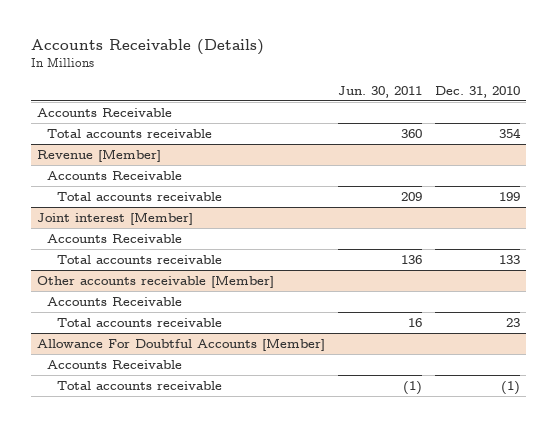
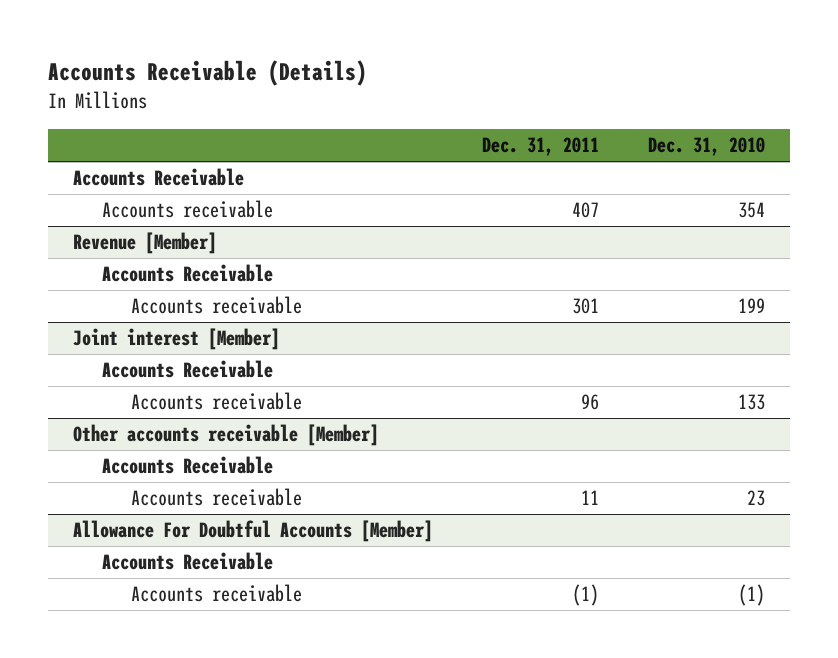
- | Jun. 30, 2011 | Dec. 31, 2010
+ | Dec. 31, 2011 | Dec. 31, 2010
- Total accounts receivable | 360 | 354
+ Accounts receivable | 407 | 354
@ Revenue [Member]
- Total accounts receivable | 209 | 199
+ Accounts receivable | 301 | 199
@ Joint interest [Member]
- Total accounts receivable | 136 | 133
+ Accounts receivable | 96 | 133
@ Other accounts receivable [Member]
- Total accounts receivable | 16 | 23
+ Accounts receivable | 11 | 23
@ Allowance For Doubtful Accounts [Member]
- Total accounts receivable | (1) | (1)
+ Accounts receivable | (1) | (1)

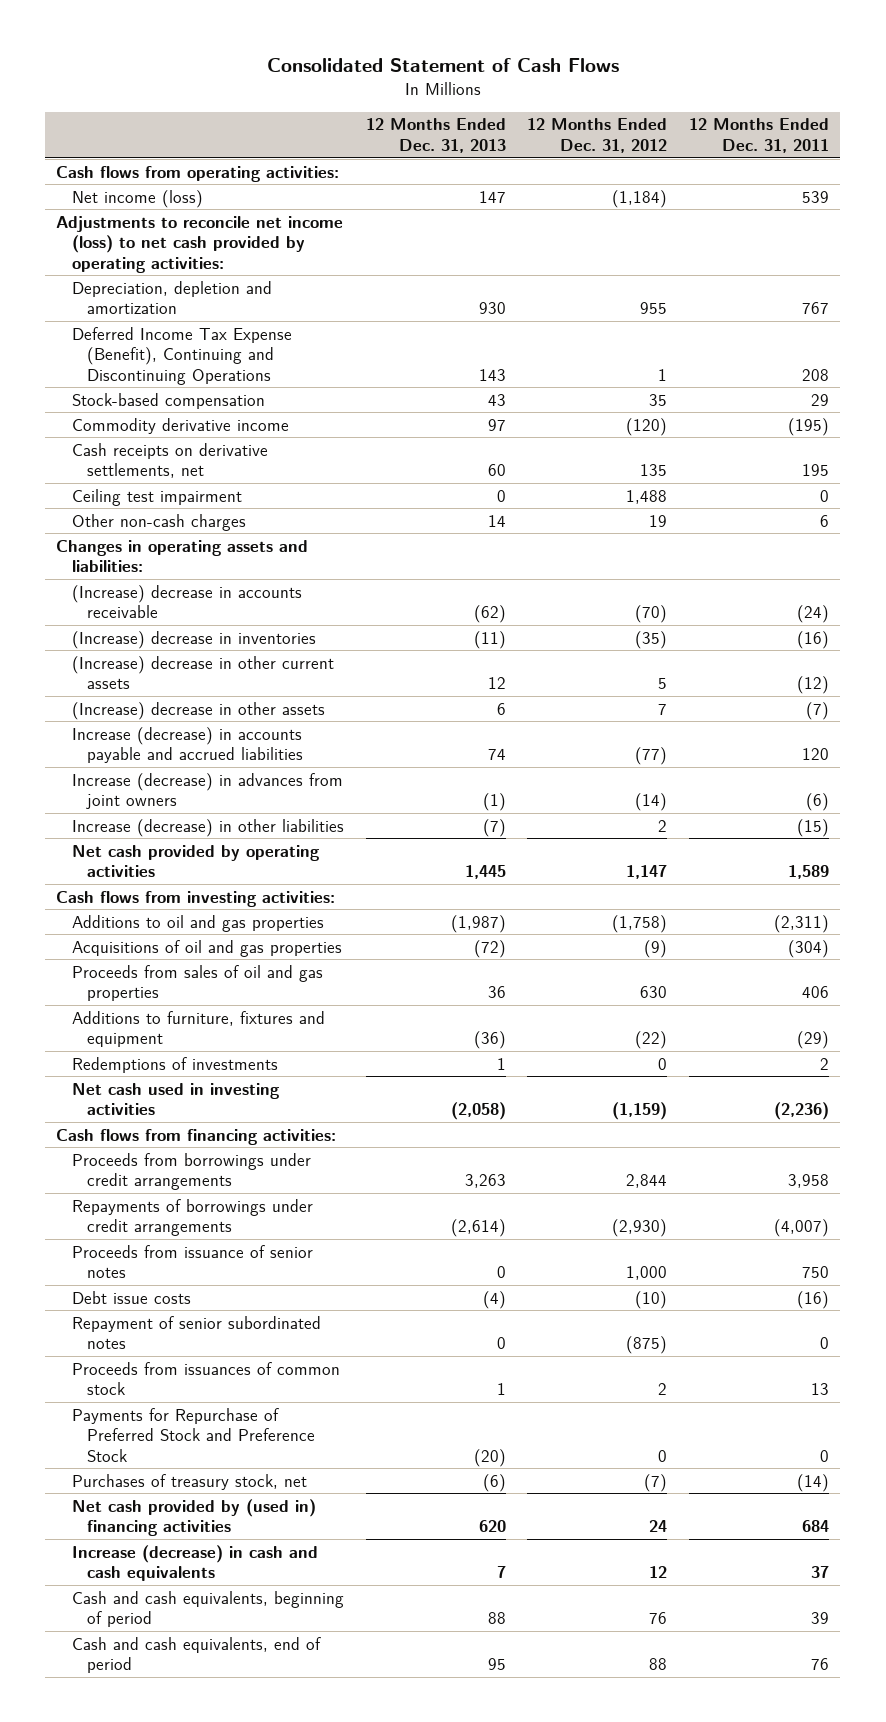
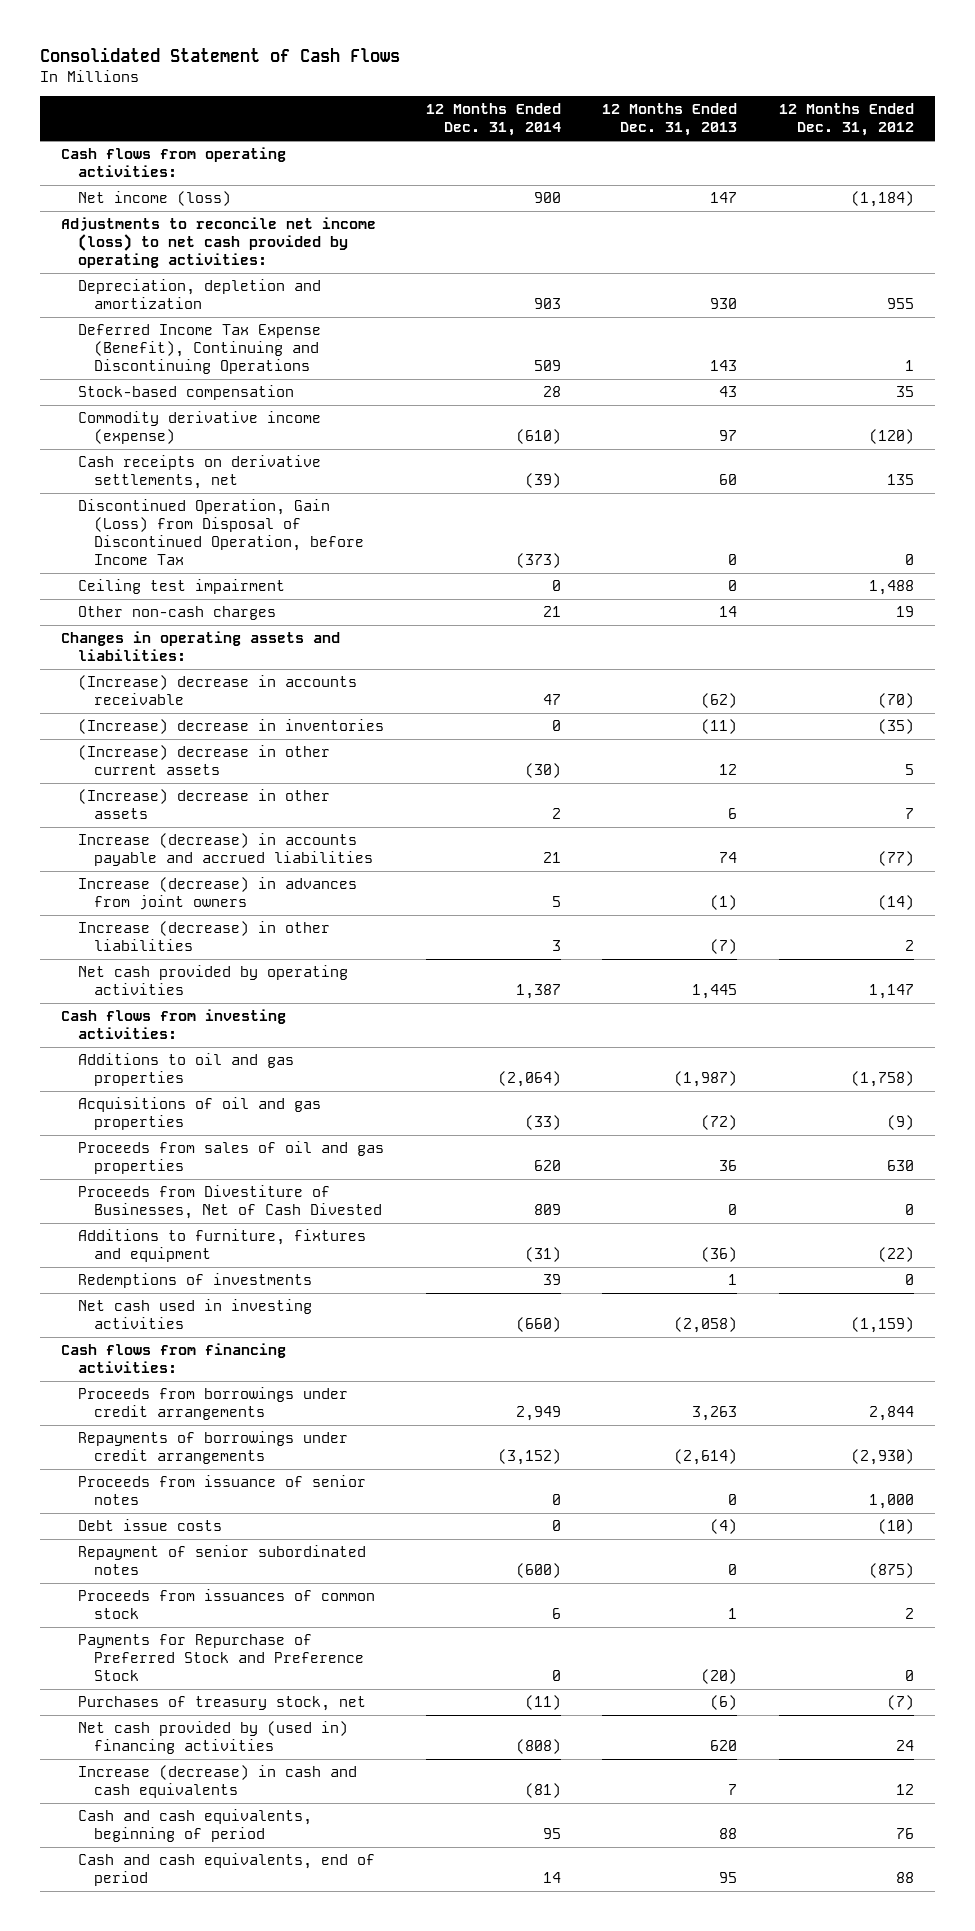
- | 12 Months Ended Dec. 31, 2013 | 12 Months Ended Dec. 31, 2012 | 12 Months Ended Dec. 31, 2011
+ | 12 Months Ended Dec. 31, 2014 | 12 Months Ended Dec. 31, 2013 | 12 Months Ended Dec. 31, 2012
- Commodity derivative income | 97 | (120) | (195)
+ Commodity derivative income (expense) | (610) | 97 | (120)
+ Discontinued Operation, Gain (Loss) from Disposal of Discontinued Operation, before Income Tax | (373) | 0 | 0
+ Proceeds from Divestiture of Businesses, Net of Cash Divested | 809 | 0 | 0

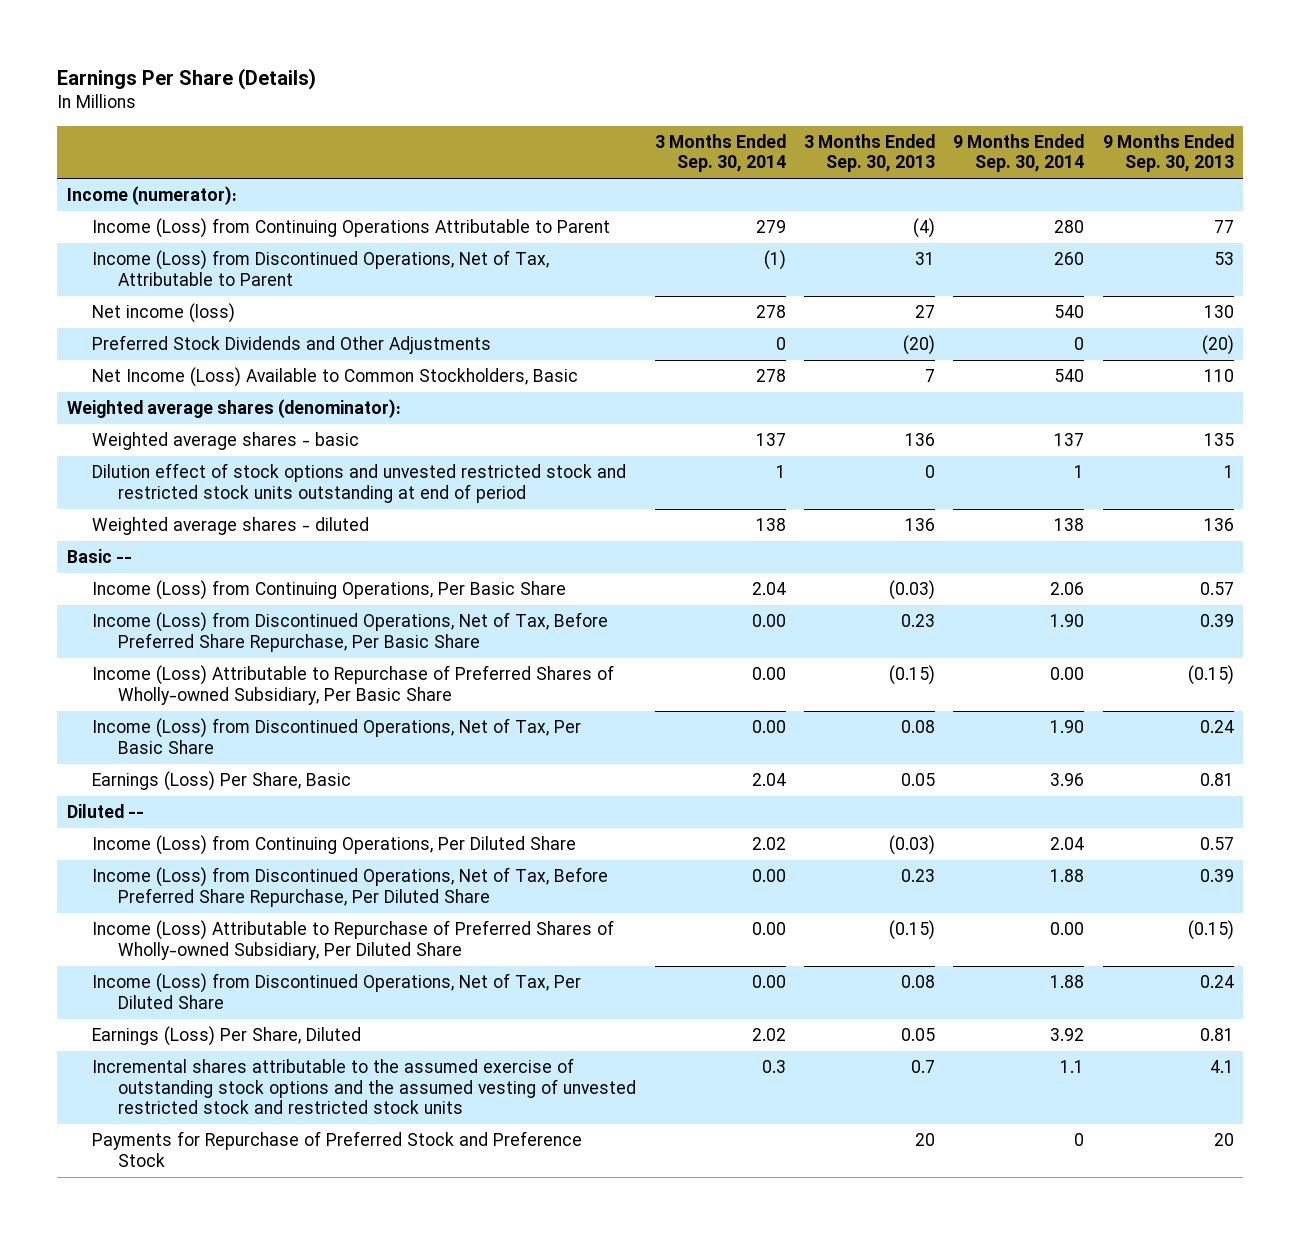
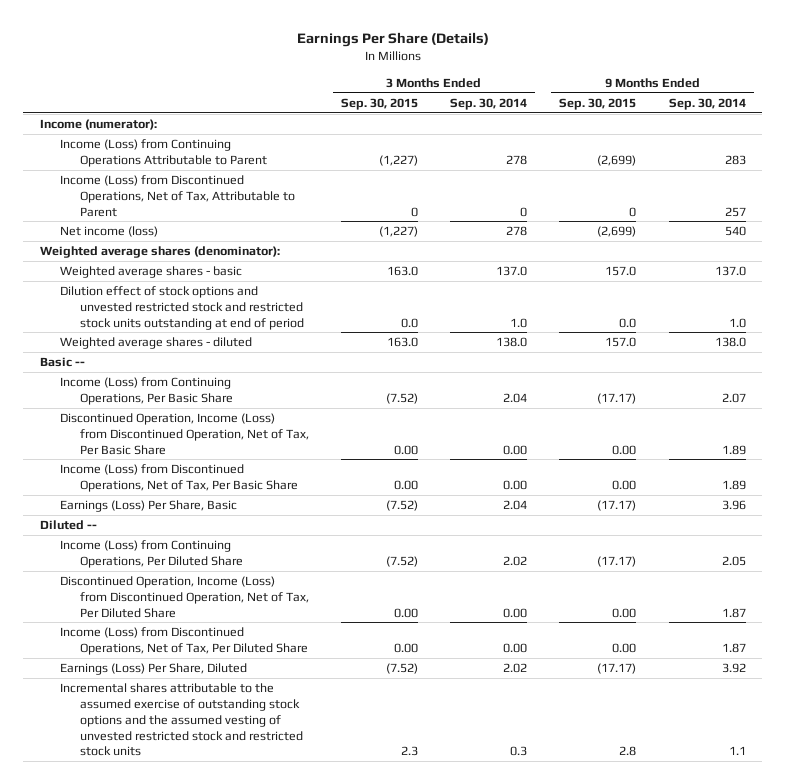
- | 3 Months Ended Sep. 30, 2014 | 3 Months Ended Sep. 30, 2013 | 9 Months Ended Sep. 30, 2014 | 9 Months Ended Sep. 30, 2013
+ | 3 Months Ended Sep. 30, 2015 | 3 Months Ended Sep. 30, 2014 | 9 Months Ended Sep. 30, 2015 | 9 Months Ended Sep. 30, 2014
- Income (Loss) from Continuing Operations Attributable to Parent | 279 | (4) | 280 | 77
- Income (Loss) from Discontinued Operations, Net of Tax, Attributable to Parent | (1) | 31 | 260 | 53
+ Income (Loss) from Continuing Operations Attributable to Parent | (1,227) | 278 | (2,699) | 283
+ Income (Loss) from Discontinued Operations, Net of Tax, Attributable to Parent | 0 | 0 | 0 | 257
- Preferred Stock Dividends and Other Adjustments | 0 | (20) | 0 | (20)
- Net Income (Loss) Available to Common Stockholders, Basic | 278 | 7 | 540 | 110
- Weighted average shares - basic | 137 | 136 | 137 | 135
- Dilution effect of stock options and unvested restricted stock and restricted stock units outstanding at end of period | 1 | 0 | 1 | 1
- Weighted average shares - diluted | 138 | 136 | 138 | 136
+ Weighted average shares - basic | 163.0 | 137.0 | 157.0 | 137.0
+ Dilution effect of stock options and unvested restricted stock and restricted stock units outstanding at end of period | 0.0 | 1.0 | 0.0 | 1.0
+ Weighted average shares - diluted | 163.0 | 138.0 | 157.0 | 138.0
- Income (Loss) from Continuing Operations, Per Basic Share | 2.04 | (0.03) | 2.06 | 0.57
- Income (Loss) from Discontinued Operations, Net of Tax, Before Preferred Share Repurchase, Per Basic Share | 0.00 | 0.23 | 1.90 | 0.39
- Income (Loss) Attributable to Repurchase of Preferred Shares of Wholly-owned Subsidiary, Per Basic Share | 0.00 | (0.15) | 0.00 | (0.15)
- Income (Loss) from Discontinued Operations, Net of Tax, Per Basic Share | 0.00 | 0.08 | 1.90 | 0.24
+ Income (Loss) from Continuing Operations, Per Basic Share | (7.52) | 2.04 | (17.17) | 2.07
+ Discontinued Operation, Income (Loss) from Discontinued Operation, Net of Tax, Per Basic Share | 0.00 | 0.00 | 0.00 | 1.89
+ Income (Loss) from Discontinued Operations, Net of Tax, Per Basic Share | 0.00 | 0.00 | 0.00 | 1.89
- Income (Loss) from Continuing Operations, Per Diluted Share | 2.02 | (0.03) | 2.04 | 0.57
- Income (Loss) from Discontinued Operations, Net of Tax, Before Preferred Share Repurchase, Per Diluted Share | 0.00 | 0.23 | 1.88 | 0.39
- Income (Loss) Attributable to Repurchase of Preferred Shares of Wholly-owned Subsidiary, Per Diluted Share | 0.00 | (0.15) | 0.00 | (0.15)
- Income (Loss) from Discontinued Operations, Net of Tax, Per Diluted Share | 0.00 | 0.08 | 1.88 | 0.24
+ Income (Loss) from Continuing Operations, Per Diluted Share | (7.52) | 2.02 | (17.17) | 2.05
+ Discontinued Operation, Income (Loss) from Discontinued Operation, Net of Tax, Per Diluted Share | 0.00 | 0.00 | 0.00 | 1.87
+ Income (Loss) from Discontinued Operations, Net of Tax, Per Diluted Share | 0.00 | 0.00 | 0.00 | 1.87
- Payments for Repurchase of Preferred Stock and Preference Stock | | 20 | 0 | 20

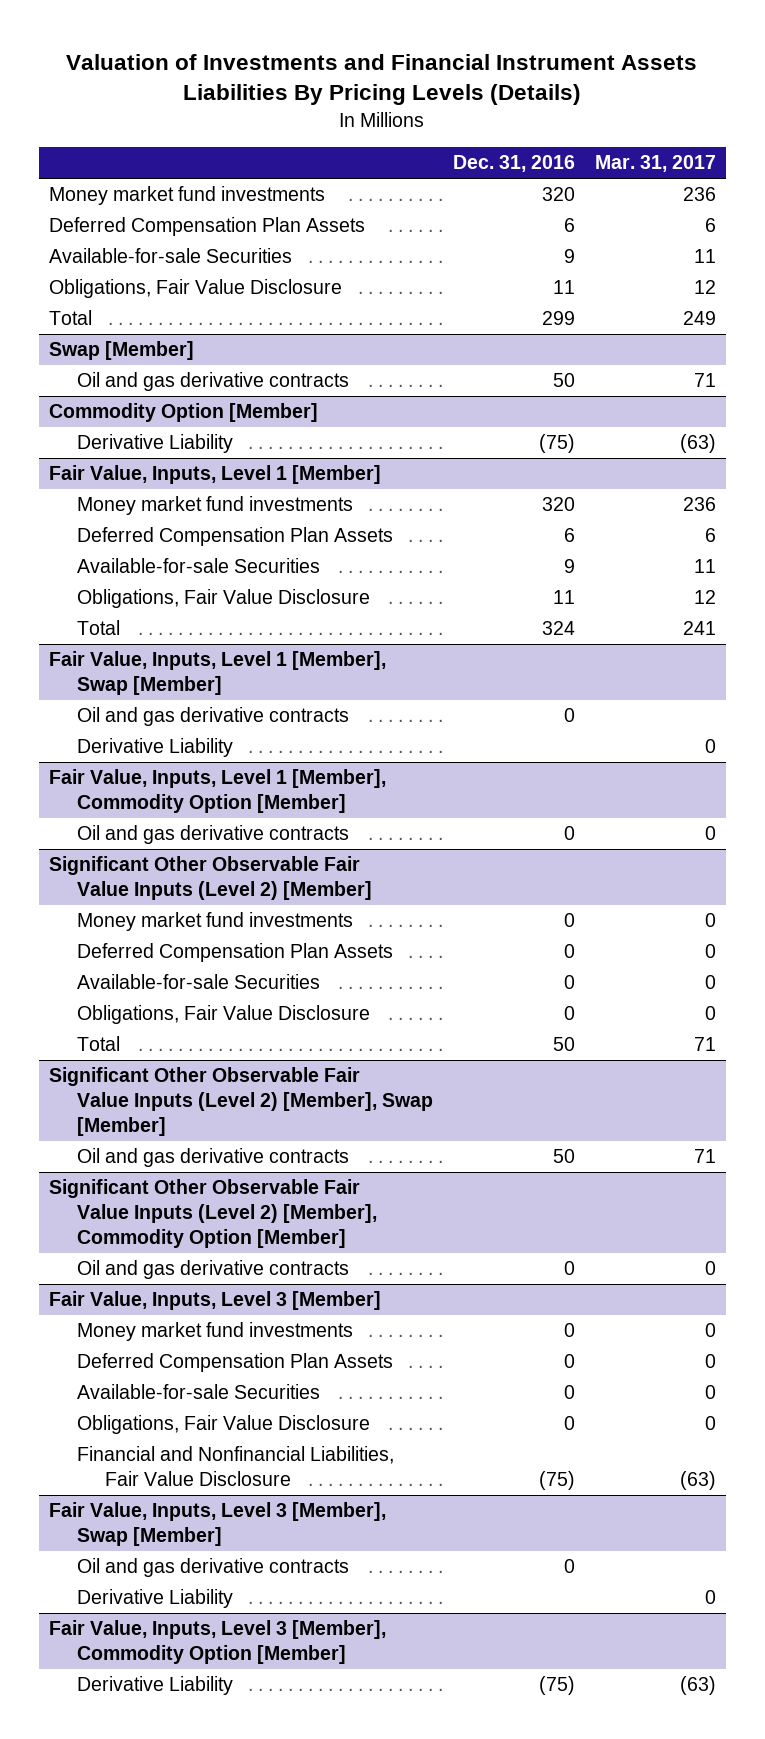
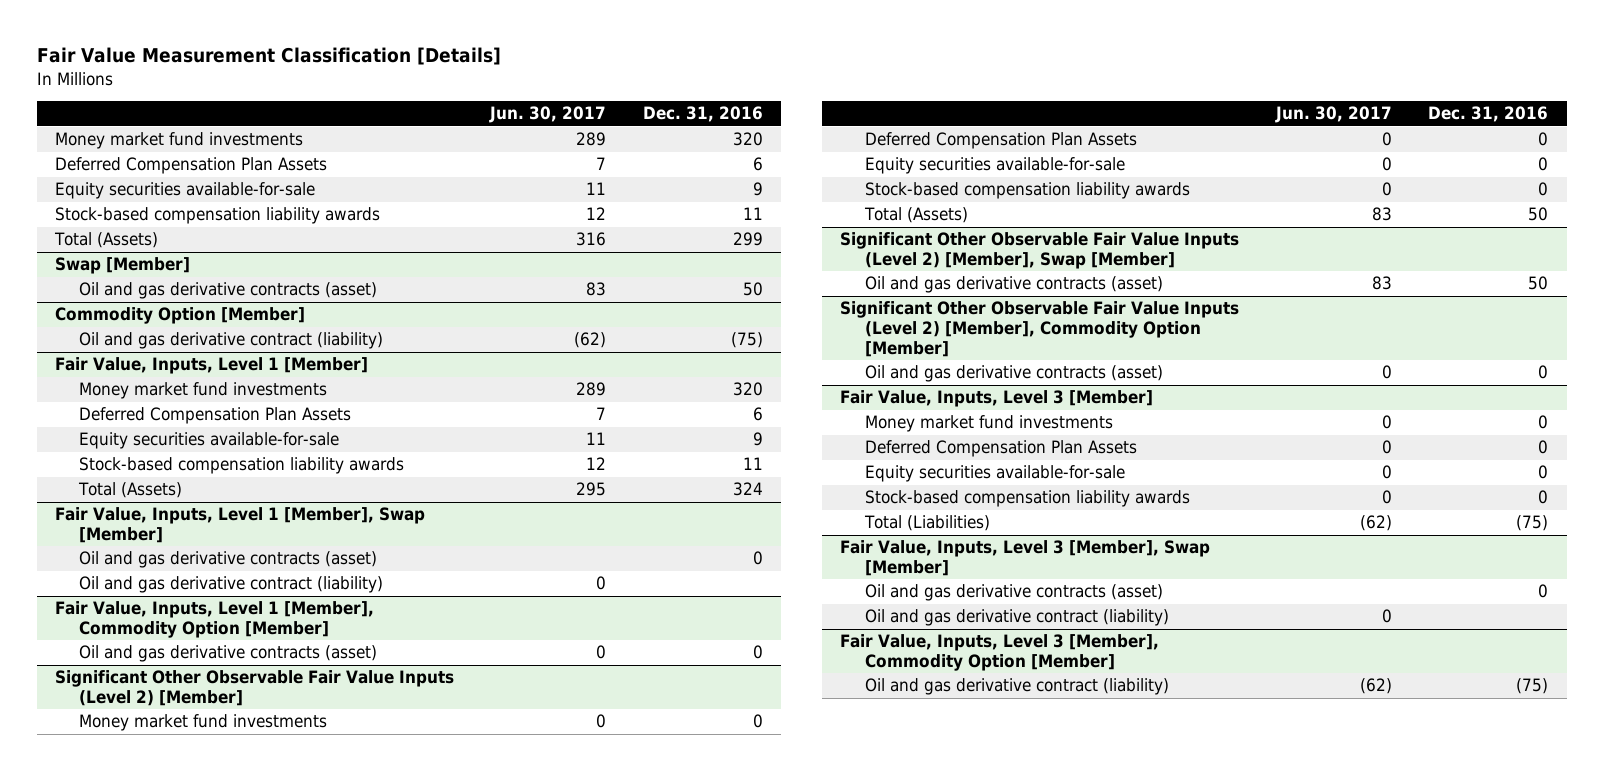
- Valuation of Investments and Financial Instrument Assets Liabilities By Pricing Levels (Details)
+ Fair Value Measurement Classification [Details]
- | Dec. 31, 2016 | Mar. 31, 2017
+ | Jun. 30, 2017 | Dec. 31, 2016
- Available-for-sale Securities | 9 | 11
- Obligations, Fair Value Disclosure | 11 | 12
- Total | 299 | 249
+ Equity securities available-for-sale | 11 | 9
+ Stock-based compensation liability awards | 12 | 11
+ Total (Assets) | 316 | 299
@ Swap [Member]
- Oil and gas derivative contracts | 50 | 71
+ Oil and gas derivative contracts (asset) | 83 | 50
@ Commodity Option [Member]
- Derivative Liability | (75) | (63)
+ Oil and gas derivative contract (liability) | (62) | (75)
@ Fair Value, Inputs, Level 1 [Member]
- Available-for-sale Securities | 9 | 11
- Obligations, Fair Value Disclosure | 11 | 12
- Total | 324 | 241
+ Equity securities available-for-sale | 11 | 9
+ Stock-based compensation liability awards | 12 | 11
+ Total (Assets) | 295 | 324
@ Fair Value, Inputs, Level 1 [Member], Swap [Member]
- Oil and gas derivative contracts | 0 |
- Derivative Liability | | 0
+ Oil and gas derivative contracts (asset) | | 0
+ Oil and gas derivative contract (liability) | 0 |
@ Fair Value, Inputs, Level 1 [Member], Commodity Option [Member]
- Oil and gas derivative contracts | 0 | 0
+ Oil and gas derivative contracts (asset) | 0 | 0
@ Significant Other Observable Fair Value Inputs (Level 2) [Member]
- Available-for-sale Securities | 0 | 0
- Obligations, Fair Value Disclosure | 0 | 0
- Total | 50 | 71
+ Equity securities available-for-sale | 0 | 0
+ Stock-based compensation liability awards | 0 | 0
+ Total (Assets) | 83 | 50
@ Significant Other Observable Fair Value Inputs (Level 2) [Member], Swap [Member]
- Oil and gas derivative contracts | 50 | 71
+ Oil and gas derivative contracts (asset) | 83 | 50
@ Significant Other Observable Fair Value Inputs (Level 2) [Member], Commodity Option [Member]
- Oil and gas derivative contracts | 0 | 0
+ Oil and gas derivative contracts (asset) | 0 | 0
@ Fair Value, Inputs, Level 3 [Member]
- Available-for-sale Securities | 0 | 0
- Obligations, Fair Value Disclosure | 0 | 0
- Financial and Nonfinancial Liabilities, Fair Value Disclosure | (75) | (63)
+ Equity securities available-for-sale | 0 | 0
+ Stock-based compensation liability awards | 0 | 0
+ Total (Liabilities) | (62) | (75)
@ Fair Value, Inputs, Level 3 [Member], Swap [Member]
- Oil and gas derivative contracts | 0 |
- Derivative Liability | | 0
+ Oil and gas derivative contracts (asset) | | 0
+ Oil and gas derivative contract (liability) | 0 |
@ Fair Value, Inputs, Level 3 [Member], Commodity Option [Member]
- Derivative Liability | (75) | (63)
+ Oil and gas derivative contract (liability) | (62) | (75)

